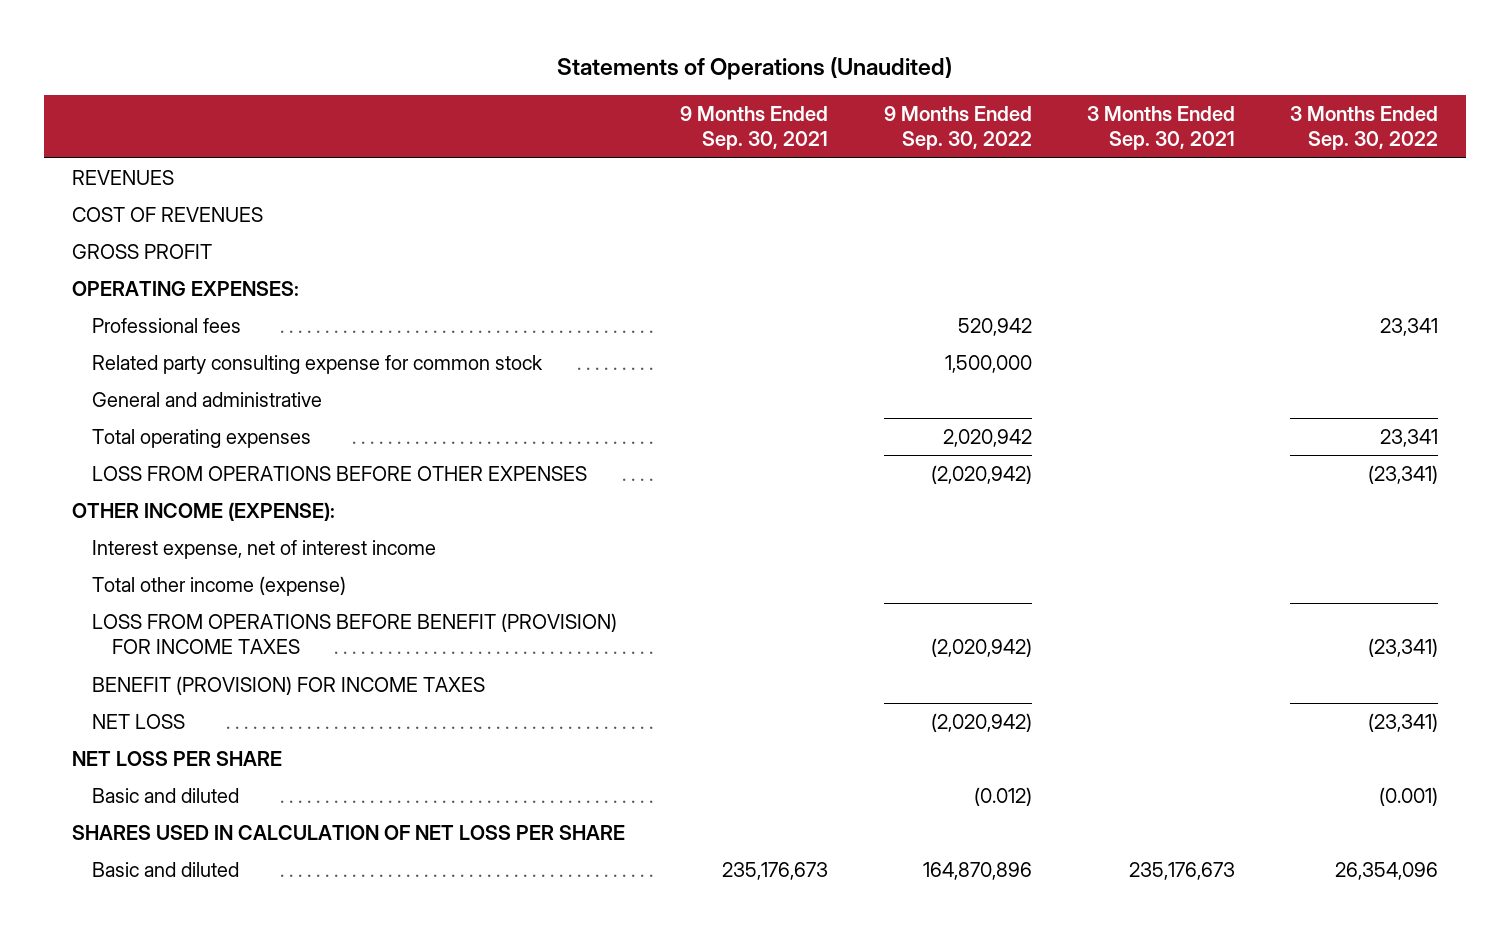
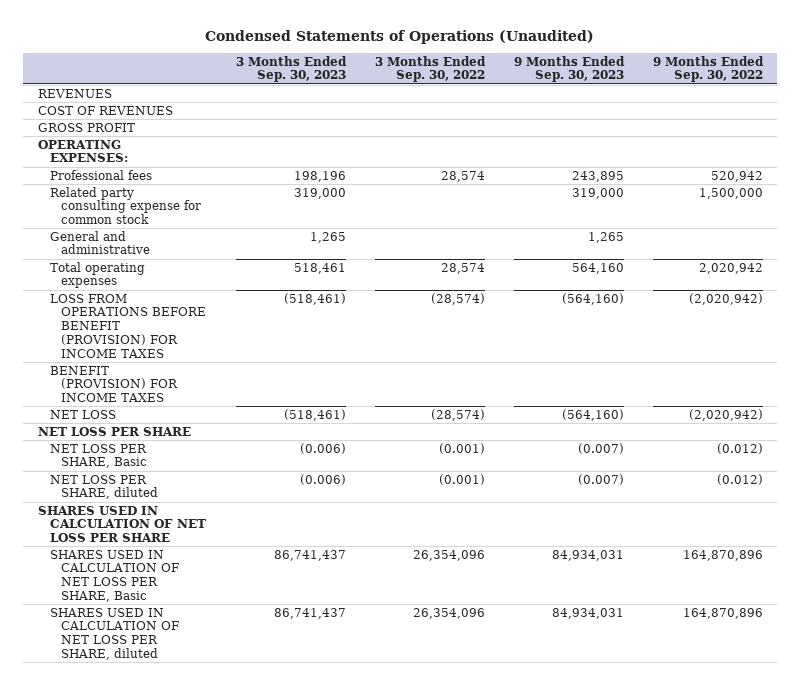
- Statements of Operations (Unaudited)
+ Condensed Statements of Operations (Unaudited)
- | 9 Months Ended Sep. 30, 2021 | 9 Months Ended Sep. 30, 2022 | 3 Months Ended Sep. 30, 2021 | 3 Months Ended Sep. 30, 2022
+ | 3 Months Ended Sep. 30, 2023 | 3 Months Ended Sep. 30, 2022 | 9 Months Ended Sep. 30, 2023 | 9 Months Ended Sep. 30, 2022
- Professional fees | | 520,942 | | 23,341
+ Professional fees | 198,196 | 28,574 | 243,895 | 520,942
- Total operating expenses | | 2,020,942 | | 23,341
- LOSS FROM OPERATIONS BEFORE OTHER EXPENSES | | (2,020,942) | | (23,341)
- OTHER INCOME (EXPENSE):
- Interest expense, net of interest income
- Total other income (expense)
- LOSS FROM OPERATIONS BEFORE BENEFIT (PROVISION) FOR INCOME TAXES | | (2,020,942) | | (23,341)
+ Total operating expenses | 518,461 | 28,574 | 564,160 | 2,020,942
+ LOSS FROM OPERATIONS BEFORE BENEFIT (PROVISION) FOR INCOME TAXES | (518,461) | (28,574) | (564,160) | (2,020,942)
- NET LOSS | | (2,020,942) | | (23,341)
+ NET LOSS | (518,461) | (28,574) | (564,160) | (2,020,942)
- Basic and diluted | | (0.012) | | (0.001)
+ NET LOSS PER SHARE, Basic | (0.006) | (0.001) | (0.007) | (0.012)
+ NET LOSS PER SHARE, diluted | (0.006) | (0.001) | (0.007) | (0.012)
- Basic and diluted | 235,176,673 | 164,870,896 | 235,176,673 | 26,354,096
+ SHARES USED IN CALCULATION OF NET LOSS PER SHARE, Basic | 86,741,437 | 26,354,096 | 84,934,031 | 164,870,896
+ SHARES USED IN CALCULATION OF NET LOSS PER SHARE, diluted | 86,741,437 | 26,354,096 | 84,934,031 | 164,870,896

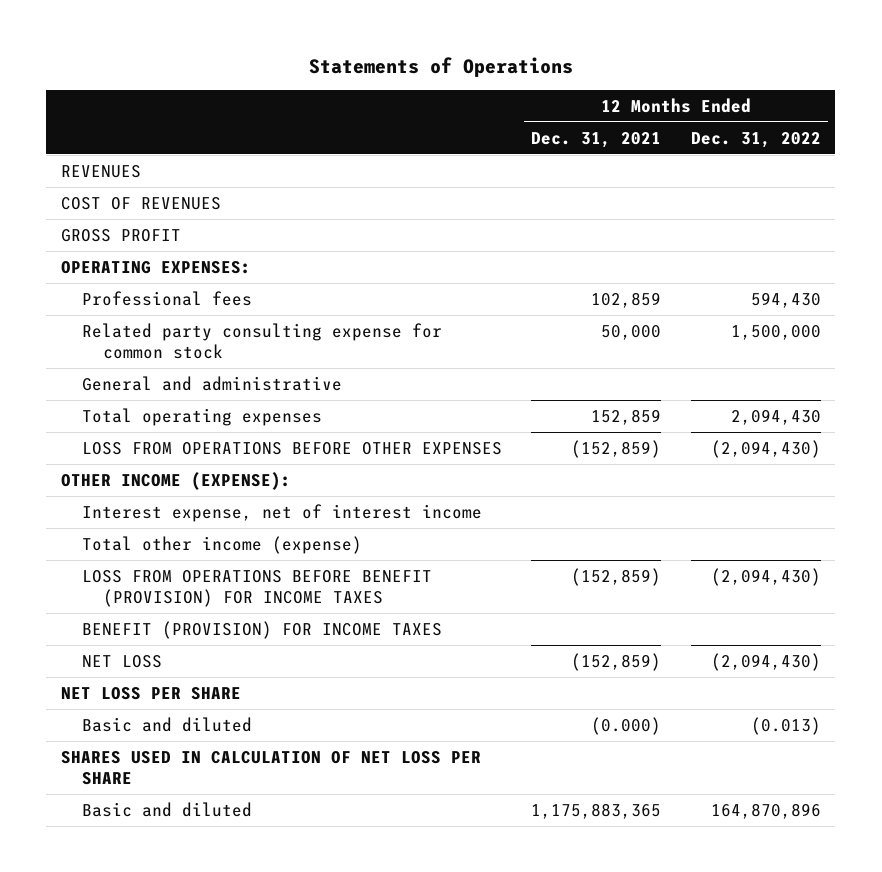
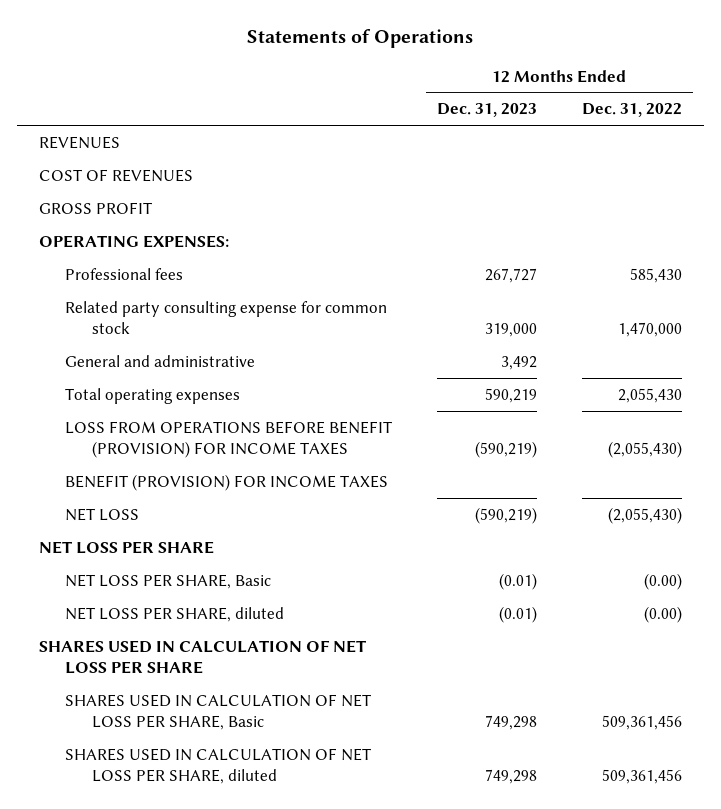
- | 12 Months Ended Dec. 31, 2021 | 12 Months Ended Dec. 31, 2022
+ | 12 Months Ended Dec. 31, 2023 | 12 Months Ended Dec. 31, 2022
- Professional fees | 102,859 | 594,430
- Related party consulting expense for common stock | 50,000 | 1,500,000
+ Professional fees | 267,727 | 585,430
+ Related party consulting expense for common stock | 319,000 | 1,470,000
- Total operating expenses | 152,859 | 2,094,430
- LOSS FROM OPERATIONS BEFORE OTHER EXPENSES | (152,859) | (2,094,430)
- OTHER INCOME (EXPENSE):
- Interest expense, net of interest income
- Total other income (expense)
- LOSS FROM OPERATIONS BEFORE BENEFIT (PROVISION) FOR INCOME TAXES | (152,859) | (2,094,430)
+ Total operating expenses | 590,219 | 2,055,430
+ LOSS FROM OPERATIONS BEFORE BENEFIT (PROVISION) FOR INCOME TAXES | (590,219) | (2,055,430)
- NET LOSS | (152,859) | (2,094,430)
+ NET LOSS | (590,219) | (2,055,430)
- Basic and diluted | (0.000) | (0.013)
+ NET LOSS PER SHARE, Basic | (0.01) | (0.00)
+ NET LOSS PER SHARE, diluted | (0.01) | (0.00)
- Basic and diluted | 1,175,883,365 | 164,870,896
+ SHARES USED IN CALCULATION OF NET LOSS PER SHARE, Basic | 749,298 | 509,361,456
+ SHARES USED IN CALCULATION OF NET LOSS PER SHARE, diluted | 749,298 | 509,361,456

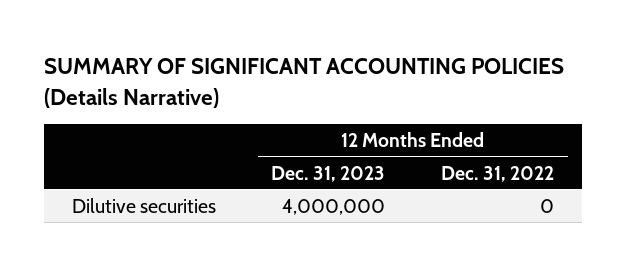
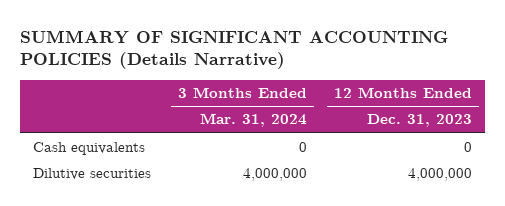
- | 12 Months Ended Dec. 31, 2023 | 12 Months Ended Dec. 31, 2022
+ | 3 Months Ended Mar. 31, 2024 | 12 Months Ended Dec. 31, 2023
+ Cash equivalents | 0 | 0

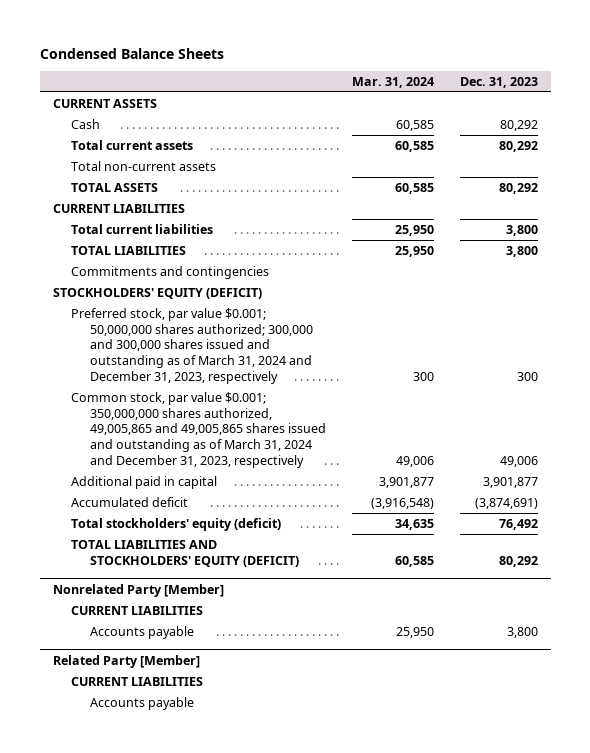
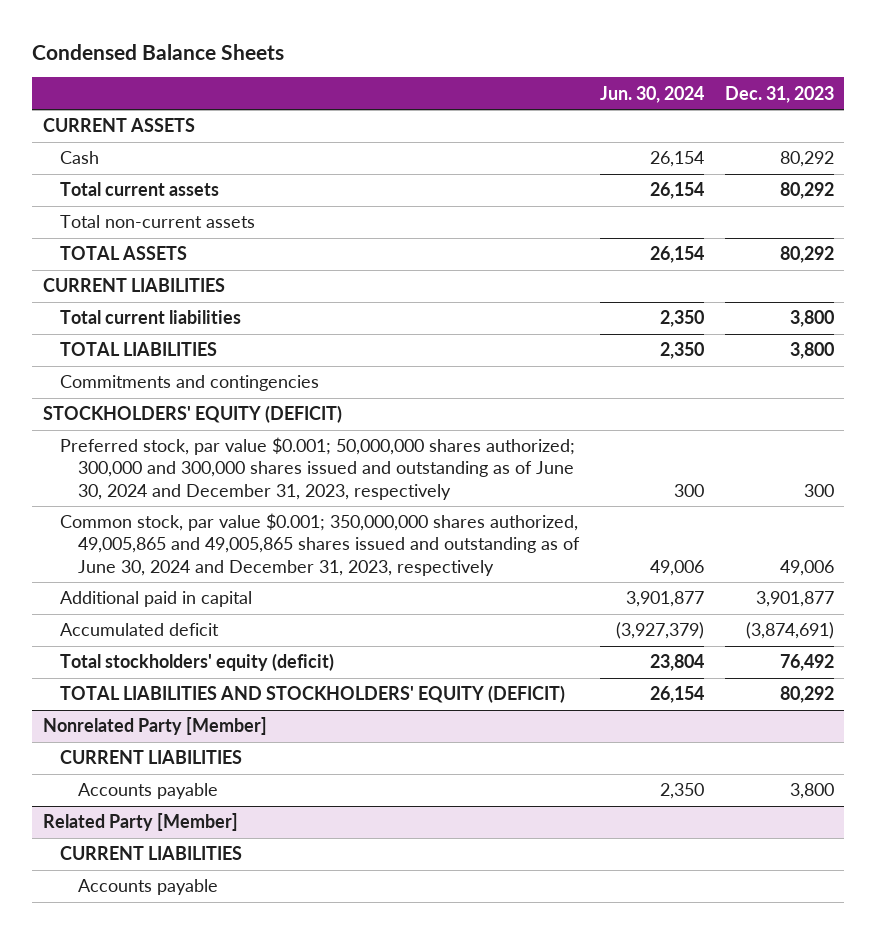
- | Mar. 31, 2024 | Dec. 31, 2023
+ | Jun. 30, 2024 | Dec. 31, 2023
- Preferred stock, par value $0.001; 50,000,000 shares authorized; 300,000 and 300,000 shares issued and outstanding as of March 31, 2024 and December 31, 2023, respectively | 300 | 300
- Common stock, par value $0.001; 350,000,000 shares authorized, 49,005,865 and 49,005,865 shares issued and outstanding as of March 31, 2024 and December 31, 2023, respectively | 49,006 | 49,006
+ Preferred stock, par value $0.001; 50,000,000 shares authorized; 300,000 and 300,000 shares issued and outstanding as of June 30, 2024 and December 31, 2023, respectively | 300 | 300
+ Common stock, par value $0.001; 350,000,000 shares authorized, 49,005,865 and 49,005,865 shares issued and outstanding as of June 30, 2024 and December 31, 2023, respectively | 49,006 | 49,006

